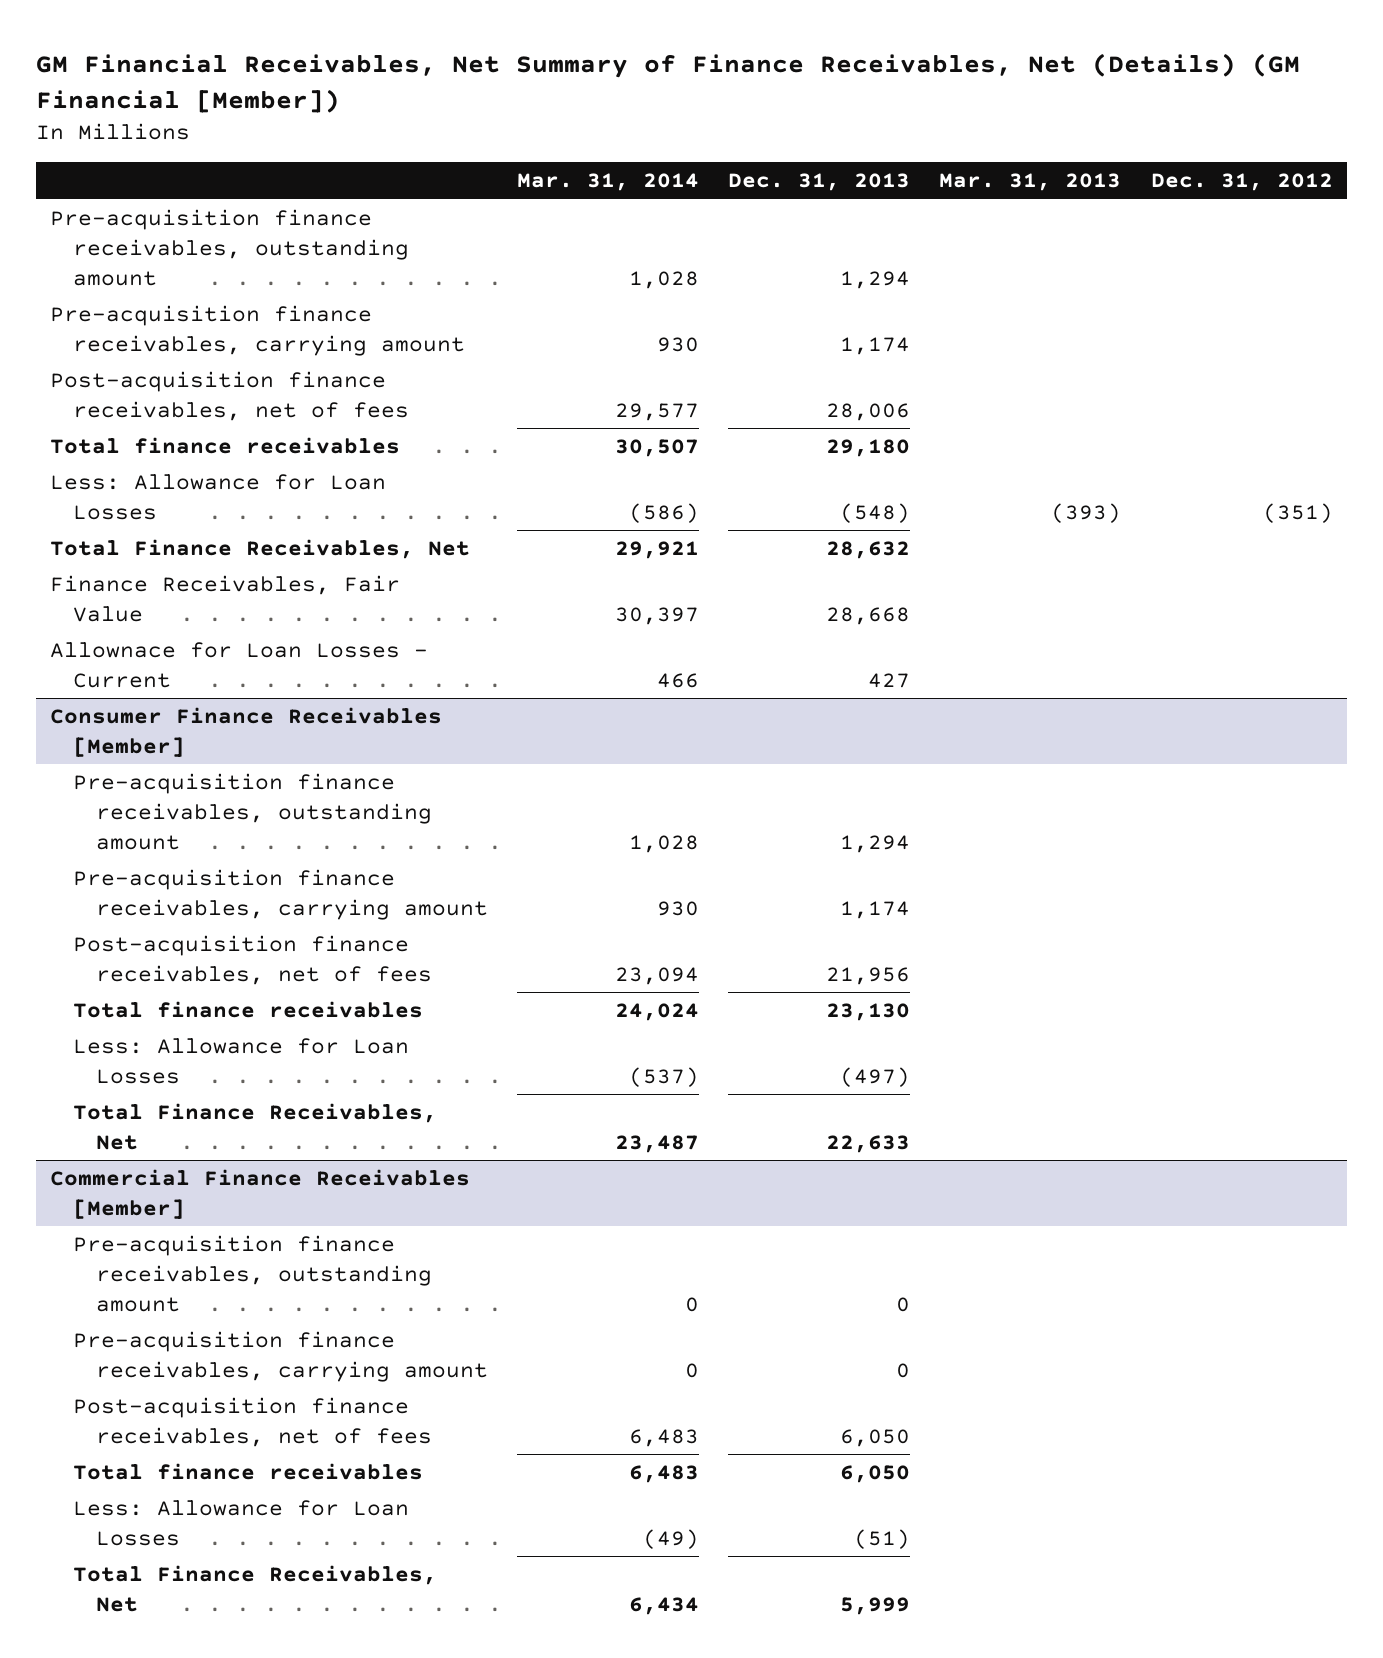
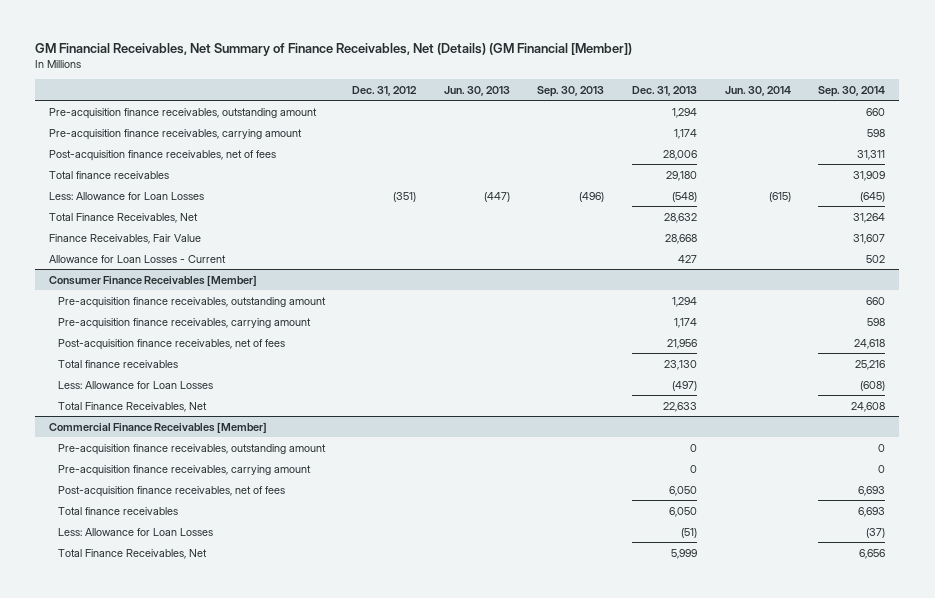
- | Mar. 31, 2014 | Dec. 31, 2013 | Mar. 31, 2013 | Dec. 31, 2012
+ | Dec. 31, 2012 | Jun. 30, 2013 | Sep. 30, 2013 | Dec. 31, 2013 | Jun. 30, 2014 | Sep. 30, 2014
- Allownace for Loan Losses - Current | 466 | 427 | |
+ Allowance for Loan Losses - Current | | | | 427 | | 502

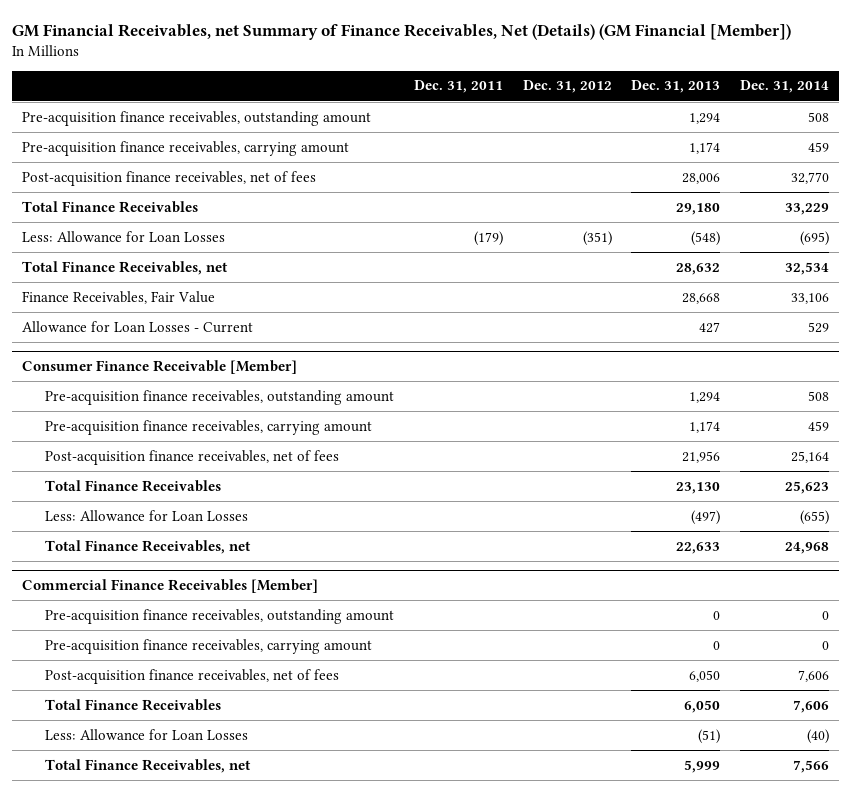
- GM Financial Receivables, Net Summary of Finance Receivables, Net (Details) (GM Financial [Member])
+ GM Financial Receivables, net Summary of Finance Receivables, Net (Details) (GM Financial [Member])
- | Dec. 31, 2012 | Jun. 30, 2013 | Sep. 30, 2013 | Dec. 31, 2013 | Jun. 30, 2014 | Sep. 30, 2014
+ | Dec. 31, 2011 | Dec. 31, 2012 | Dec. 31, 2013 | Dec. 31, 2014
- Total finance receivables | | | | 29,180 | | 31,909
+ Total Finance Receivables | | | 29,180 | 33,229
- Total Finance Receivables, Net | | | | 28,632 | | 31,264
+ Total Finance Receivables, net | | | 28,632 | 32,534
- Consumer Finance Receivables [Member]
+ Consumer Finance Receivable [Member]
- Total finance receivables | | | | 23,130 | | 25,216
+ Total Finance Receivables | | | 23,130 | 25,623
- Total Finance Receivables, Net | | | | 22,633 | | 24,608
+ Total Finance Receivables, net | | | 22,633 | 24,968
@ Commercial Finance Receivables [Member]
- Total finance receivables | | | | 6,050 | | 6,693
+ Total Finance Receivables | | | 6,050 | 7,606
- Total Finance Receivables, Net | | | | 5,999 | | 6,656
+ Total Finance Receivables, net | | | 5,999 | 7,566

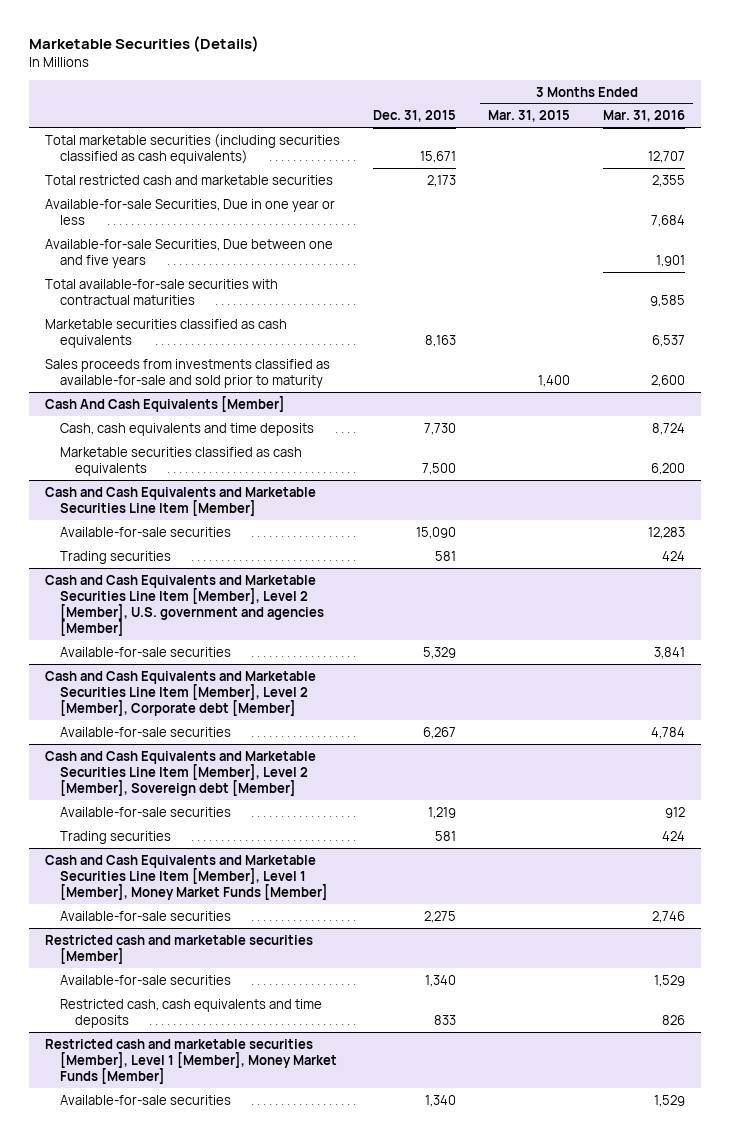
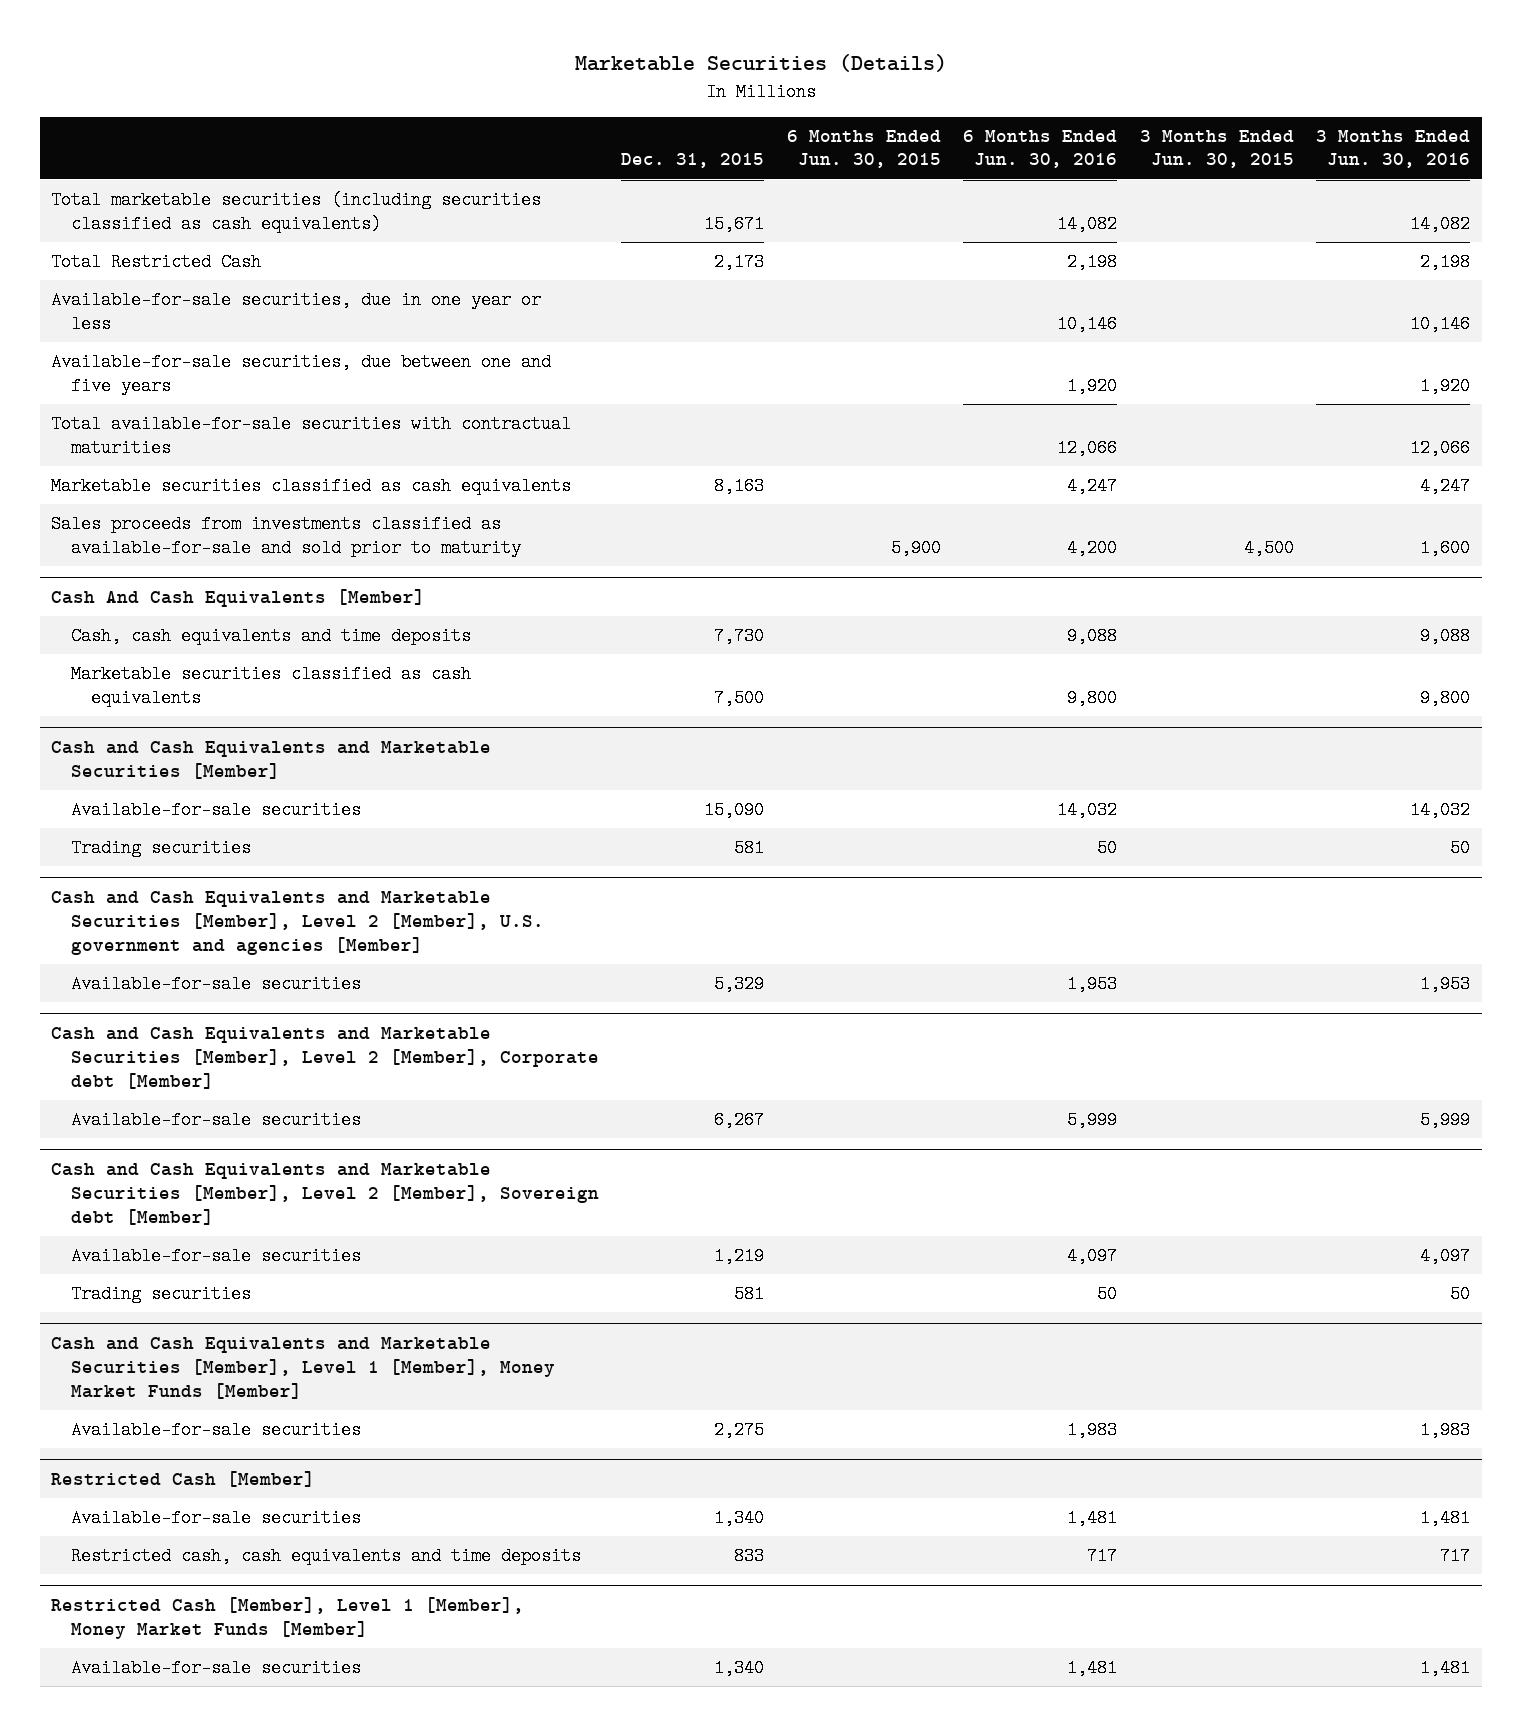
- | Dec. 31, 2015 | 3 Months Ended Mar. 31, 2015 | 3 Months Ended Mar. 31, 2016
+ | Dec. 31, 2015 | 6 Months Ended Jun. 30, 2015 | 6 Months Ended Jun. 30, 2016 | 3 Months Ended Jun. 30, 2015 | 3 Months Ended Jun. 30, 2016
- Total restricted cash and marketable securities | 2,173 | | 2,355
- Available-for-sale Securities, Due in one year or less | | | 7,684
- Available-for-sale Securities, Due between one and five years | | | 1,901
+ Total Restricted Cash | 2,173 | | 2,198 | | 2,198
+ Available-for-sale securities, due in one year or less | | | 10,146 | | 10,146
+ Available-for-sale securities, due between one and five years | | | 1,920 | | 1,920
- Cash and Cash Equivalents and Marketable Securities Line Item [Member]
+ Cash and Cash Equivalents and Marketable Securities [Member]
- Cash and Cash Equivalents and Marketable Securities Line Item [Member], Level 2 [Member], U.S. government and agencies [Member]
+ Cash and Cash Equivalents and Marketable Securities [Member], Level 2 [Member], U.S. government and agencies [Member]
- Cash and Cash Equivalents and Marketable Securities Line Item [Member], Level 2 [Member], Corporate debt [Member]
+ Cash and Cash Equivalents and Marketable Securities [Member], Level 2 [Member], Corporate debt [Member]
- Cash and Cash Equivalents and Marketable Securities Line Item [Member], Level 2 [Member], Sovereign debt [Member]
+ Cash and Cash Equivalents and Marketable Securities [Member], Level 2 [Member], Sovereign debt [Member]
- Cash and Cash Equivalents and Marketable Securities Line Item [Member], Level 1 [Member], Money Market Funds [Member]
+ Cash and Cash Equivalents and Marketable Securities [Member], Level 1 [Member], Money Market Funds [Member]
- Restricted cash and marketable securities [Member]
+ Restricted Cash [Member]
- Restricted cash and marketable securities [Member], Level 1 [Member], Money Market Funds [Member]
+ Restricted Cash [Member], Level 1 [Member], Money Market Funds [Member]

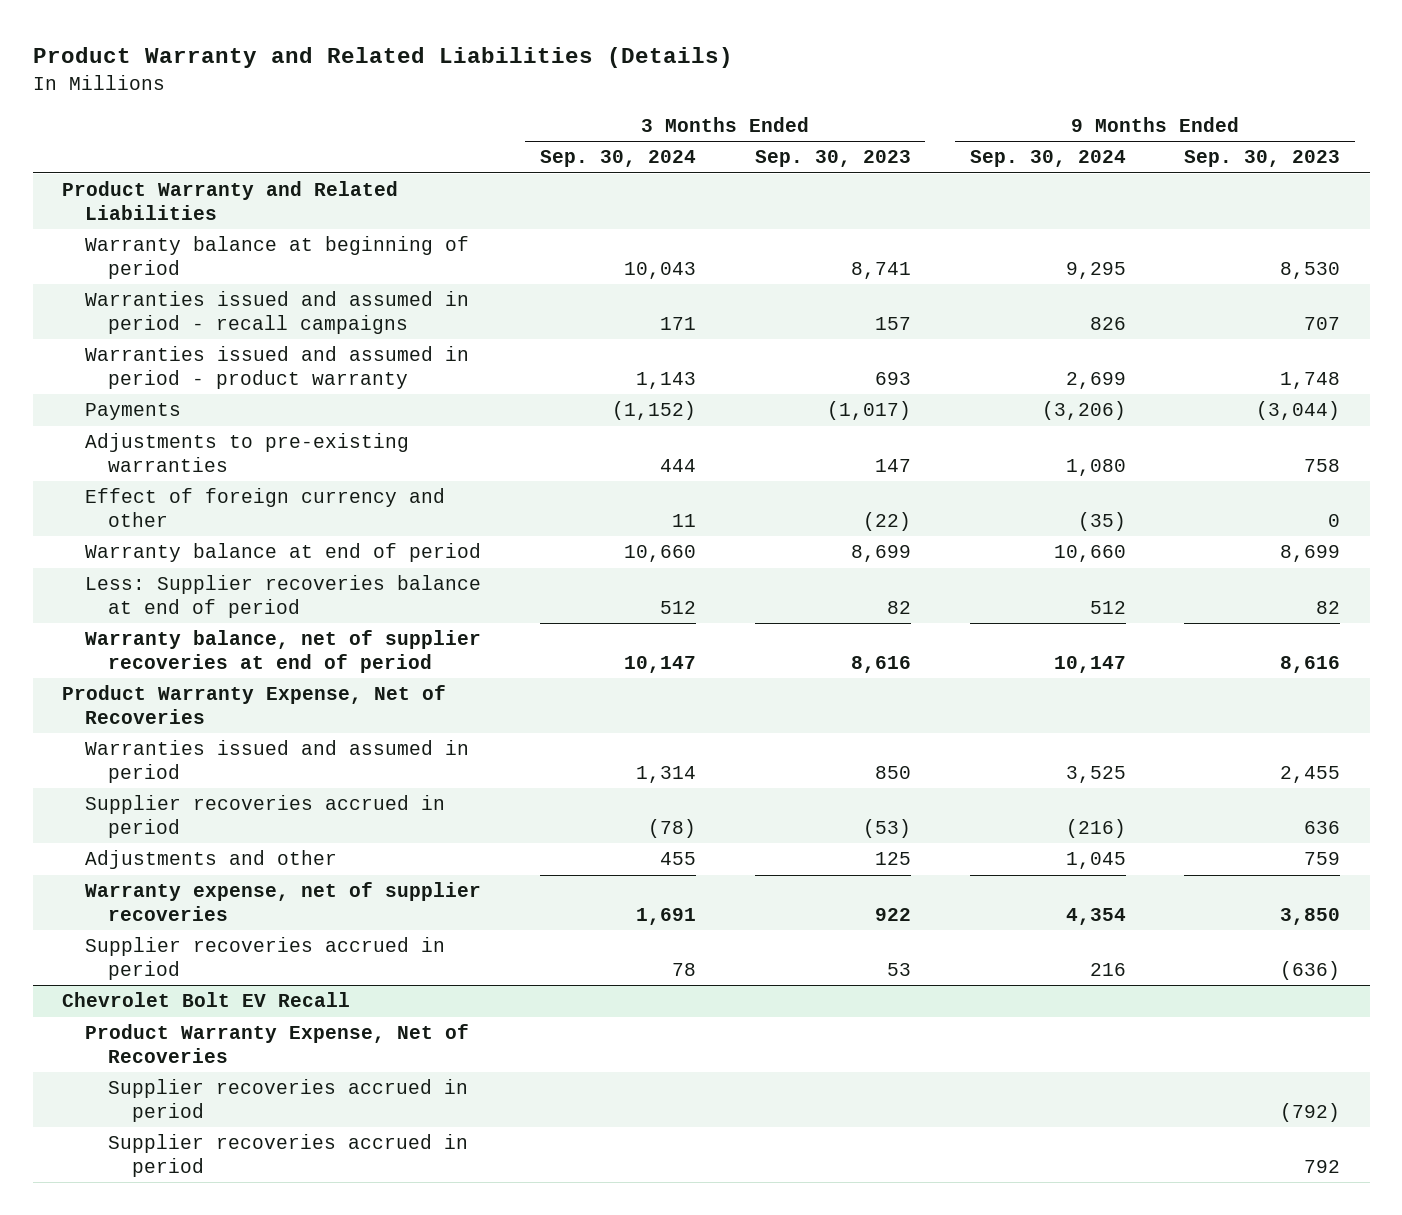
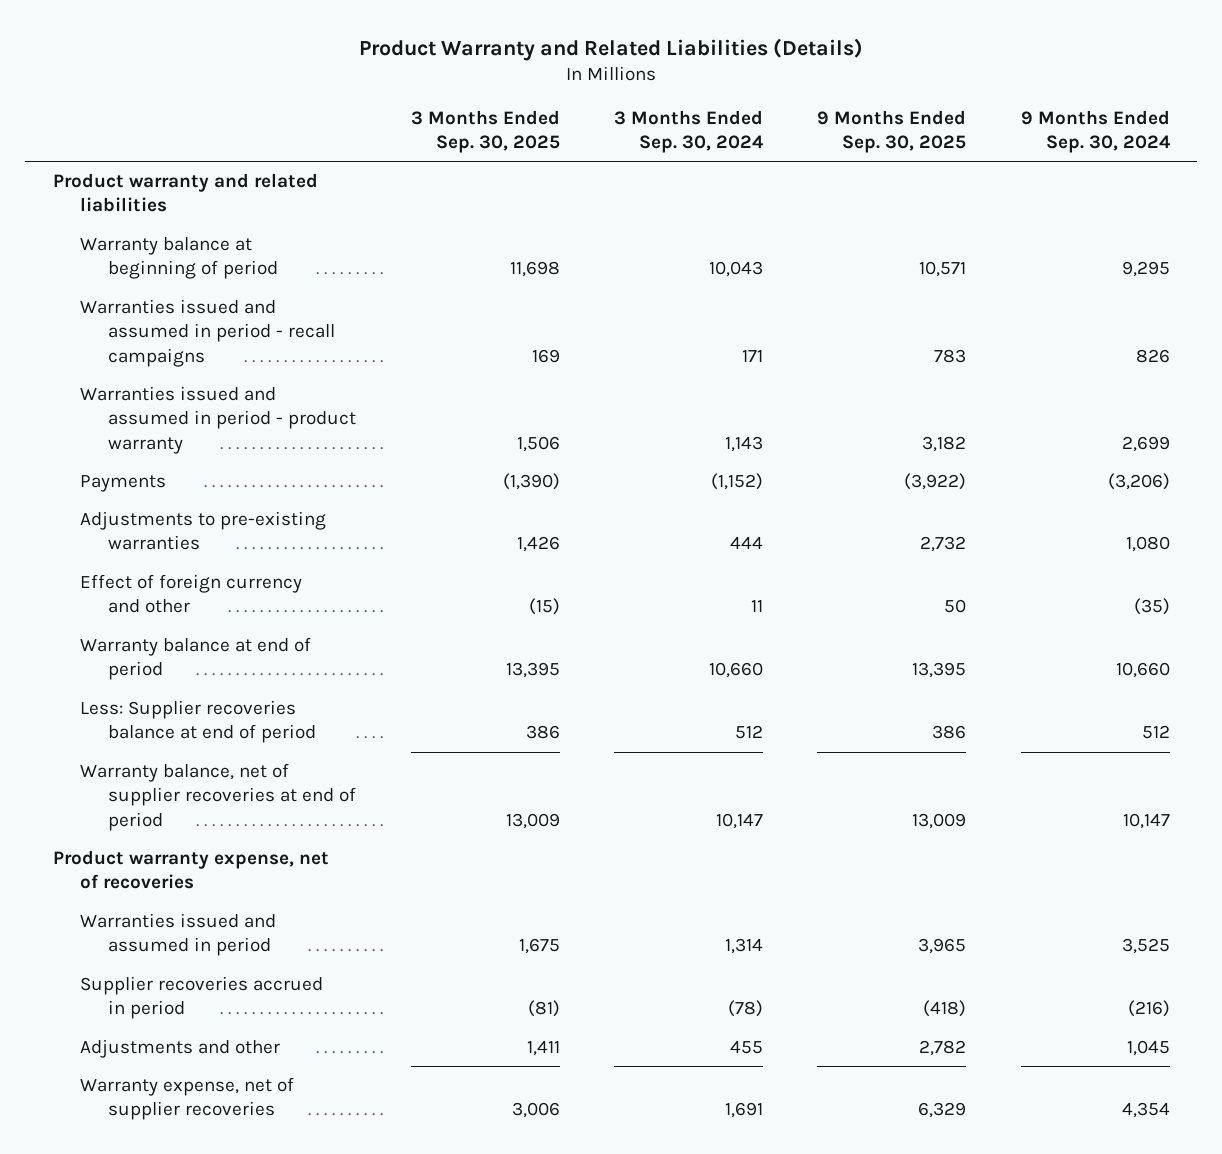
- | 3 Months Ended Sep. 30, 2024 | 3 Months Ended Sep. 30, 2023 | 9 Months Ended Sep. 30, 2024 | 9 Months Ended Sep. 30, 2023
+ | 3 Months Ended Sep. 30, 2025 | 3 Months Ended Sep. 30, 2024 | 9 Months Ended Sep. 30, 2025 | 9 Months Ended Sep. 30, 2024
- Product Warranty and Related Liabilities
+ Product warranty and related liabilities
- Product Warranty Expense, Net of Recoveries
+ Product warranty expense, net of recoveries
- Supplier recoveries accrued in period | 78 | 53 | 216 | (636)
- Chevrolet Bolt EV Recall
- Product Warranty Expense, Net of Recoveries
- Supplier recoveries accrued in period | | | | (792)
- Supplier recoveries accrued in period | | | | 792

